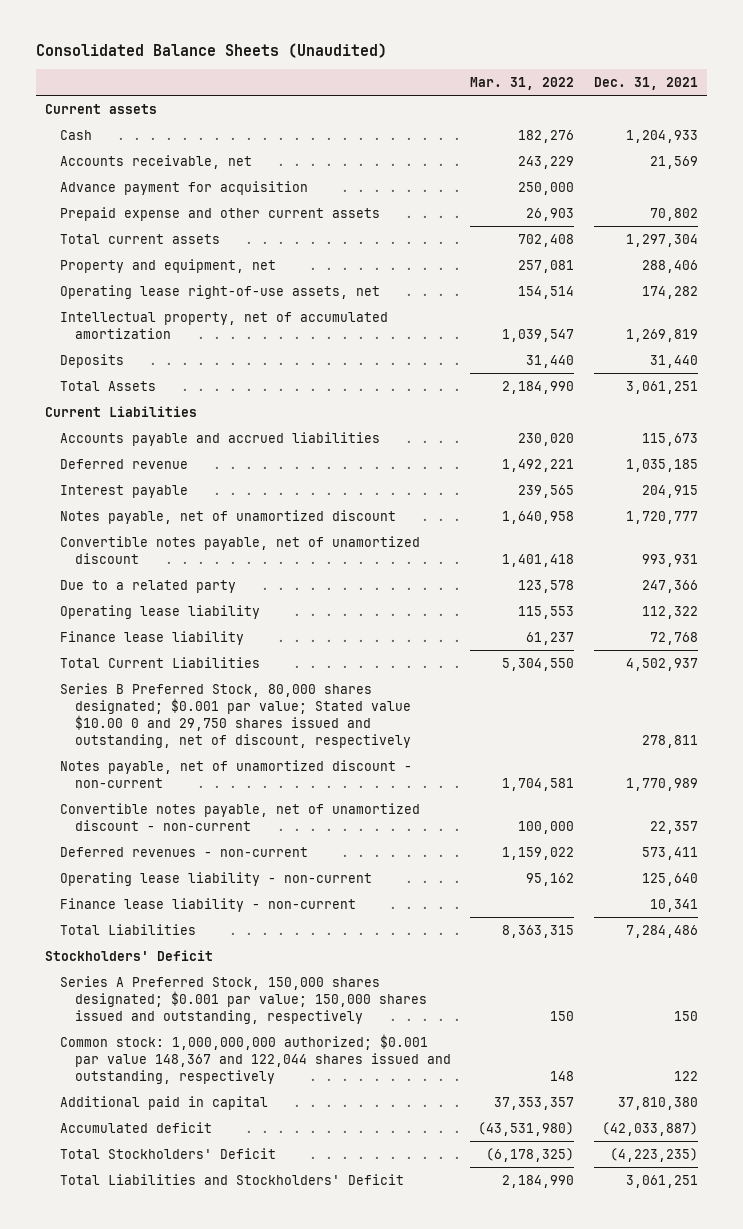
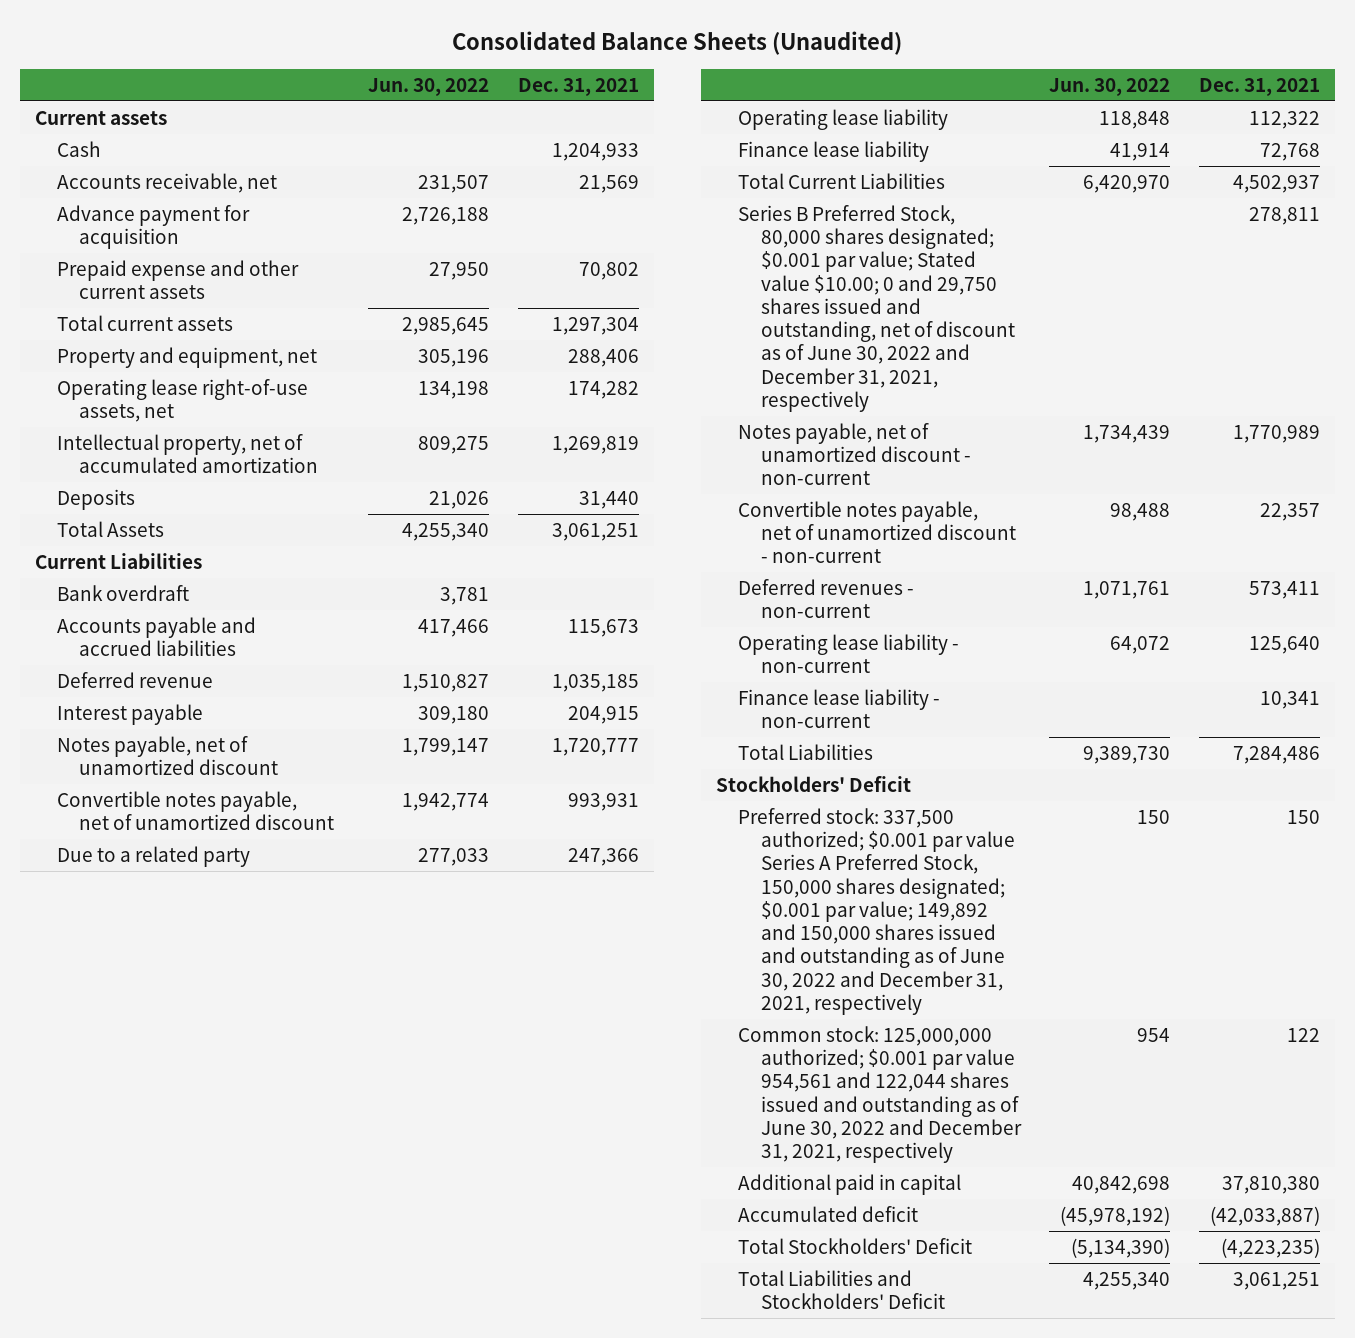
- | Mar. 31, 2022 | Dec. 31, 2021
+ | Jun. 30, 2022 | Dec. 31, 2021
+ Bank overdraft | 3,781 |
- Series B Preferred Stock, 80,000 shares designated; $0.001 par value; Stated value $10.00 0 and 29,750 shares issued and outstanding, net of discount, respectively | | 278,811
+ Series B Preferred Stock, 80,000 shares designated; $0.001 par value; Stated value $10.00; 0 and 29,750 shares issued and outstanding, net of discount as of June 30, 2022 and December 31, 2021, respectively | | 278,811
- Series A Preferred Stock, 150,000 shares designated; $0.001 par value; 150,000 shares issued and outstanding, respectively | 150 | 150
- Common stock: 1,000,000,000 authorized; $0.001 par value 148,367 and 122,044 shares issued and outstanding, respectively | 148 | 122
+ Preferred stock: 337,500 authorized; $0.001 par value Series A Preferred Stock, 150,000 shares designated; $0.001 par value; 149,892 and 150,000 shares issued and outstanding as of June 30, 2022 and December 31, 2021, respectively | 150 | 150
+ Common stock: 125,000,000 authorized; $0.001 par value 954,561 and 122,044 shares issued and outstanding as of June 30, 2022 and December 31, 2021, respectively | 954 | 122

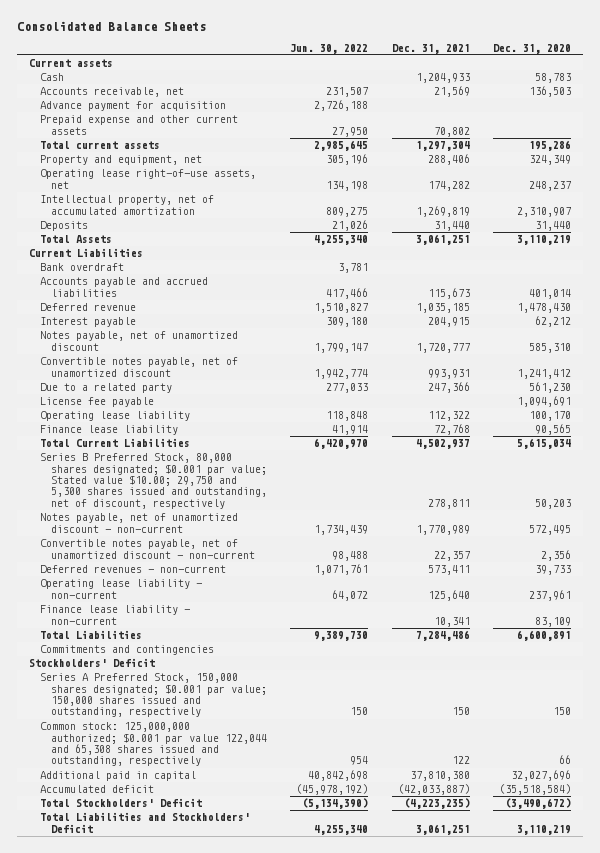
- Consolidated Balance Sheets (Unaudited)
+ Consolidated Balance Sheets
- | Jun. 30, 2022 | Dec. 31, 2021
+ | Jun. 30, 2022 | Dec. 31, 2021 | Dec. 31, 2020
+ License fee payable | | | 1,094,691
- Series B Preferred Stock, 80,000 shares designated; $0.001 par value; Stated value $10.00; 0 and 29,750 shares issued and outstanding, net of discount as of June 30, 2022 and December 31, 2021, respectively | | 278,811
+ Series B Preferred Stock, 80,000 shares designated; $0.001 par value; Stated value $10.00; 29,750 and 5,300 shares issued and outstanding, net of discount, respectively | | 278,811 | 50,203
+ Commitments and contingencies
- Preferred stock: 337,500 authorized; $0.001 par value Series A Preferred Stock, 150,000 shares designated; $0.001 par value; 149,892 and 150,000 shares issued and outstanding as of June 30, 2022 and December 31, 2021, respectively | 150 | 150
- Common stock: 125,000,000 authorized; $0.001 par value 954,561 and 122,044 shares issued and outstanding as of June 30, 2022 and December 31, 2021, respectively | 954 | 122
+ Series A Preferred Stock, 150,000 shares designated; $0.001 par value; 150,000 shares issued and outstanding, respectively | 150 | 150 | 150
+ Common stock: 125,000,000 authorized; $0.001 par value 122,044 and 65,308 shares issued and outstanding, respectively | 954 | 122 | 66

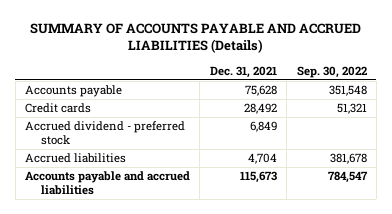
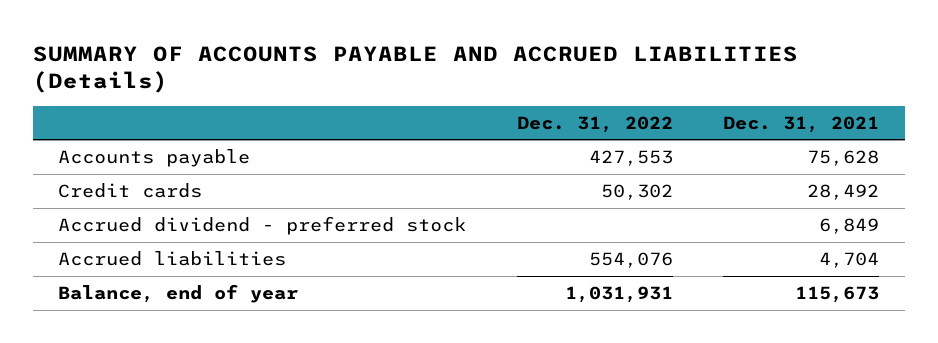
- | Dec. 31, 2021 | Sep. 30, 2022
+ | Dec. 31, 2022 | Dec. 31, 2021
- Accounts payable and accrued liabilities | 115,673 | 784,547
+ Balance, end of year | 1,031,931 | 115,673

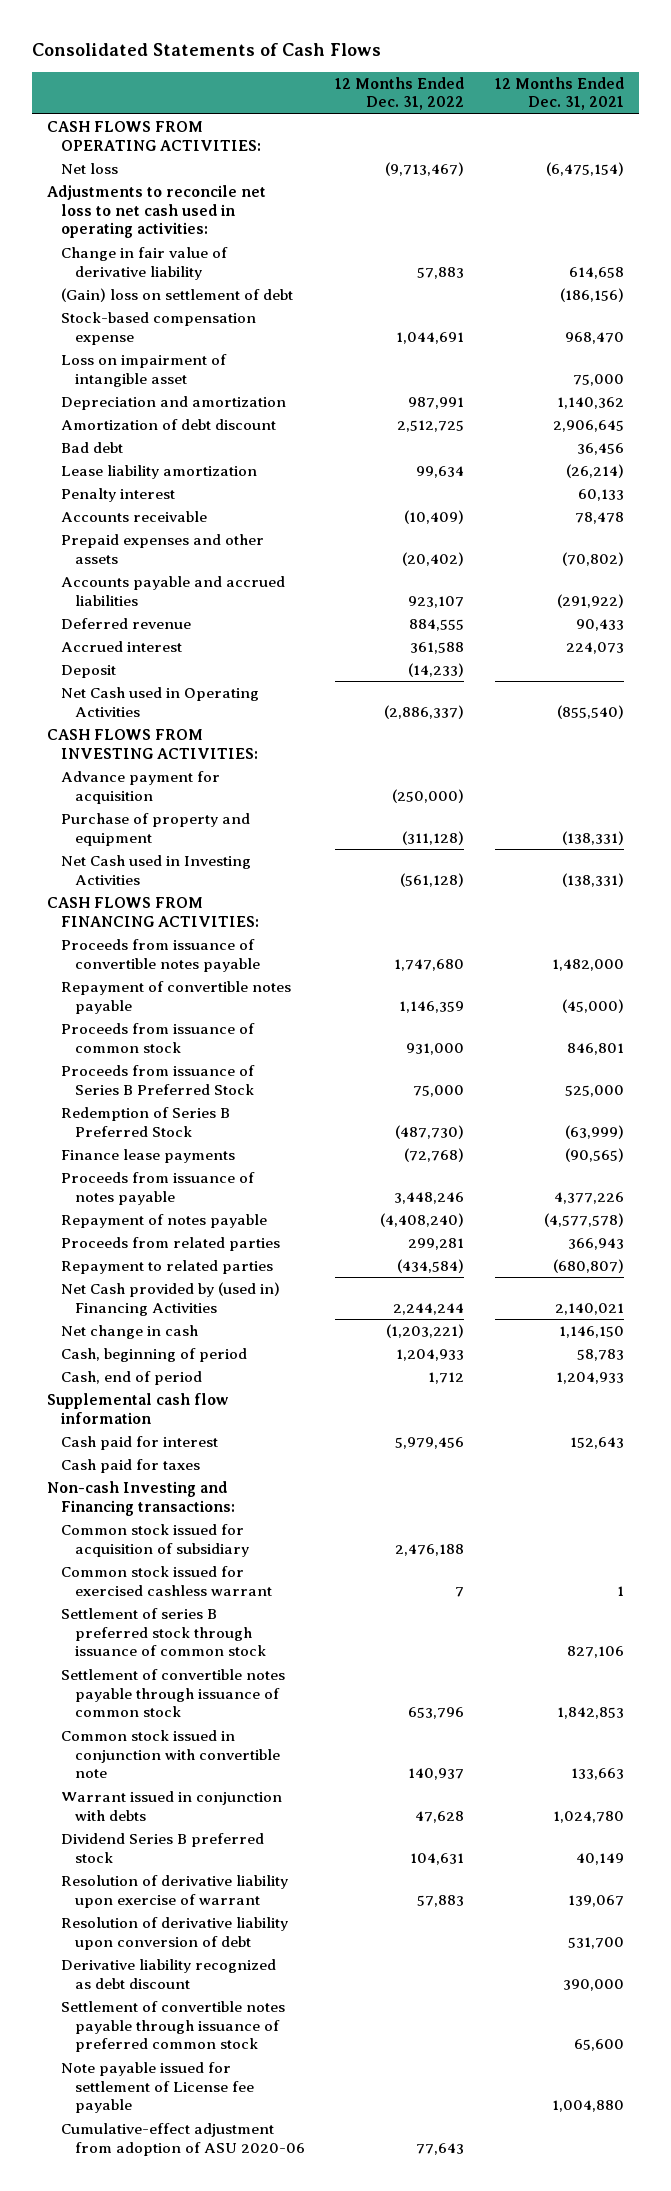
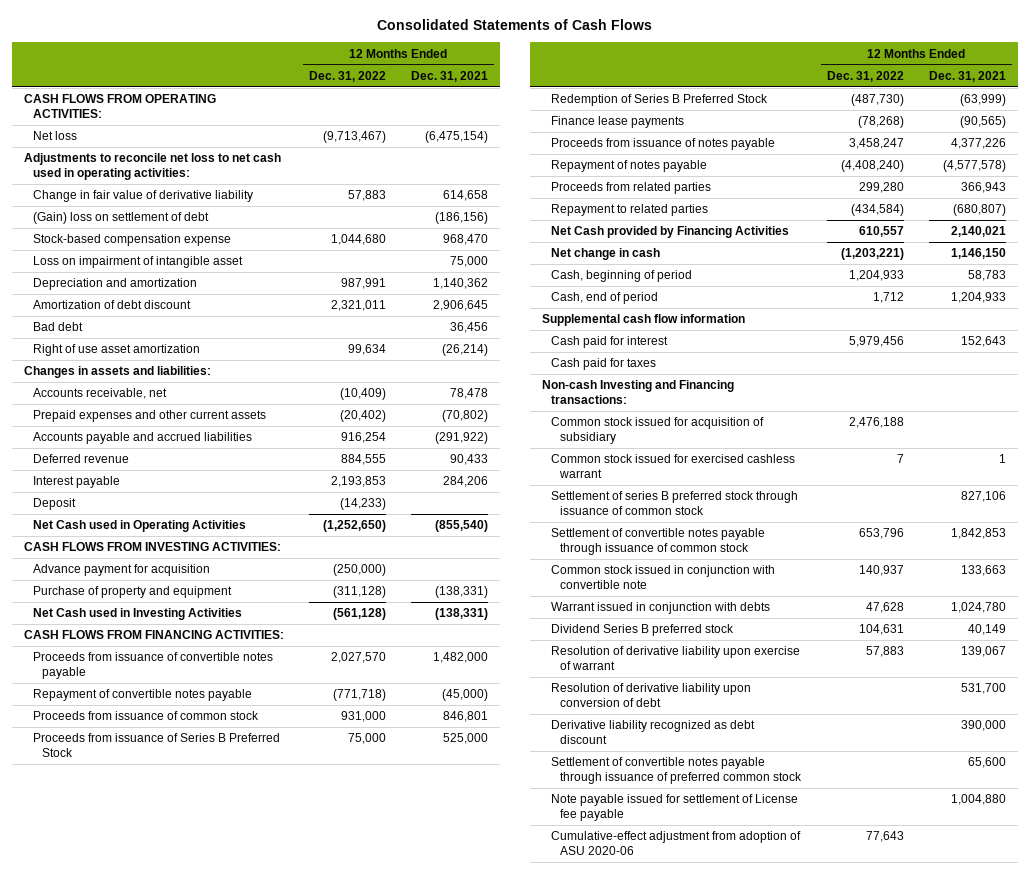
- Stock-based compensation expense | 1,044,691 | 968,470
+ Stock-based compensation expense | 1,044,680 | 968,470
- Amortization of debt discount | 2,512,725 | 2,906,645
+ Amortization of debt discount | 2,321,011 | 2,906,645
- Lease liability amortization | 99,634 | (26,214)
- Penalty interest | | 60,133
- Accounts receivable | (10,409) | 78,478
- Prepaid expenses and other assets | (20,402) | (70,802)
- Accounts payable and accrued liabilities | 923,107 | (291,922)
+ Right of use asset amortization | 99,634 | (26,214)
+ Changes in assets and liabilities:
+ Accounts receivable, net | (10,409) | 78,478
+ Prepaid expenses and other current assets | (20,402) | (70,802)
+ Accounts payable and accrued liabilities | 916,254 | (291,922)
- Accrued interest | 361,588 | 224,073
+ Interest payable | 2,193,853 | 284,206
- Net Cash used in Operating Activities | (2,886,337) | (855,540)
+ Net Cash used in Operating Activities | (1,252,650) | (855,540)
- Proceeds from issuance of convertible notes payable | 1,747,680 | 1,482,000
- Repayment of convertible notes payable | 1,146,359 | (45,000)
+ Proceeds from issuance of convertible notes payable | 2,027,570 | 1,482,000
+ Repayment of convertible notes payable | (771,718) | (45,000)
- Finance lease payments | (72,768) | (90,565)
- Proceeds from issuance of notes payable | 3,448,246 | 4,377,226
+ Finance lease payments | (78,268) | (90,565)
+ Proceeds from issuance of notes payable | 3,458,247 | 4,377,226
- Proceeds from related parties | 299,281 | 366,943
+ Proceeds from related parties | 299,280 | 366,943
- Net Cash provided by (used in) Financing Activities | 2,244,244 | 2,140,021
+ Net Cash provided by Financing Activities | 610,557 | 2,140,021

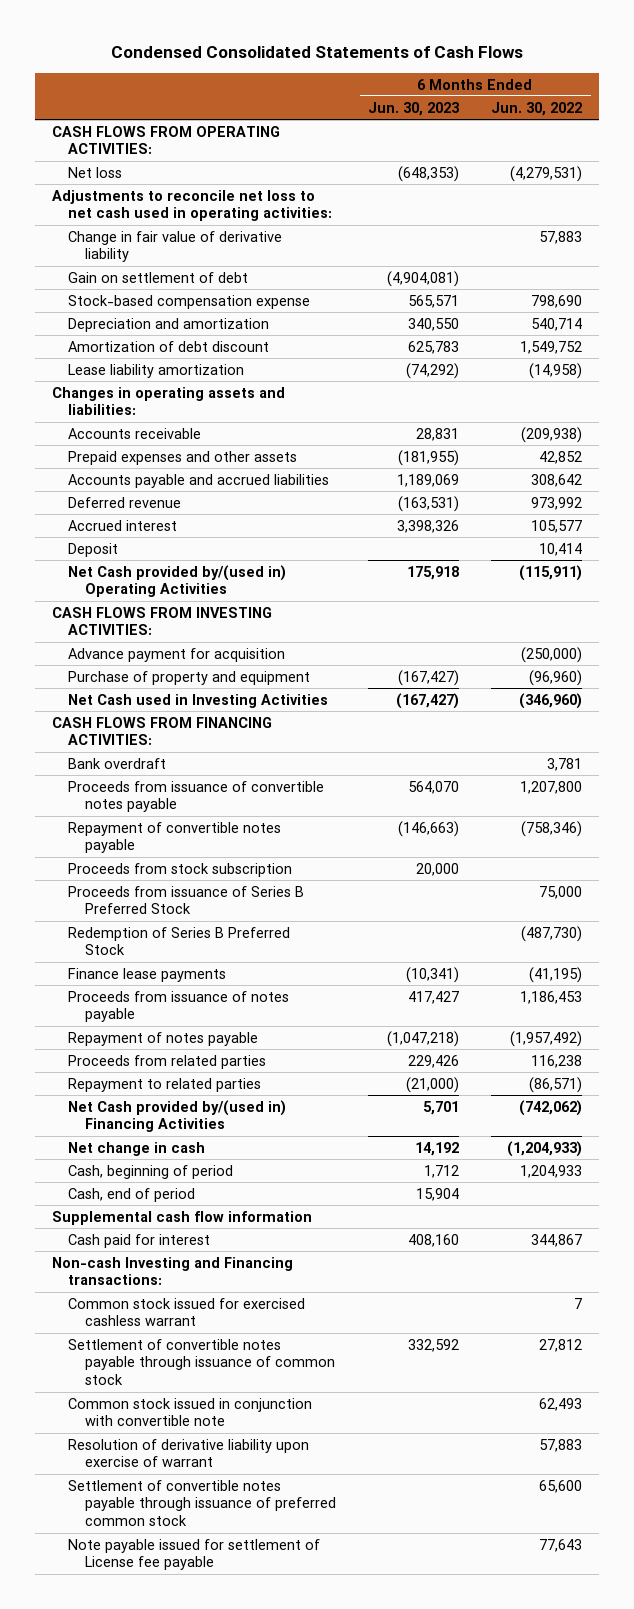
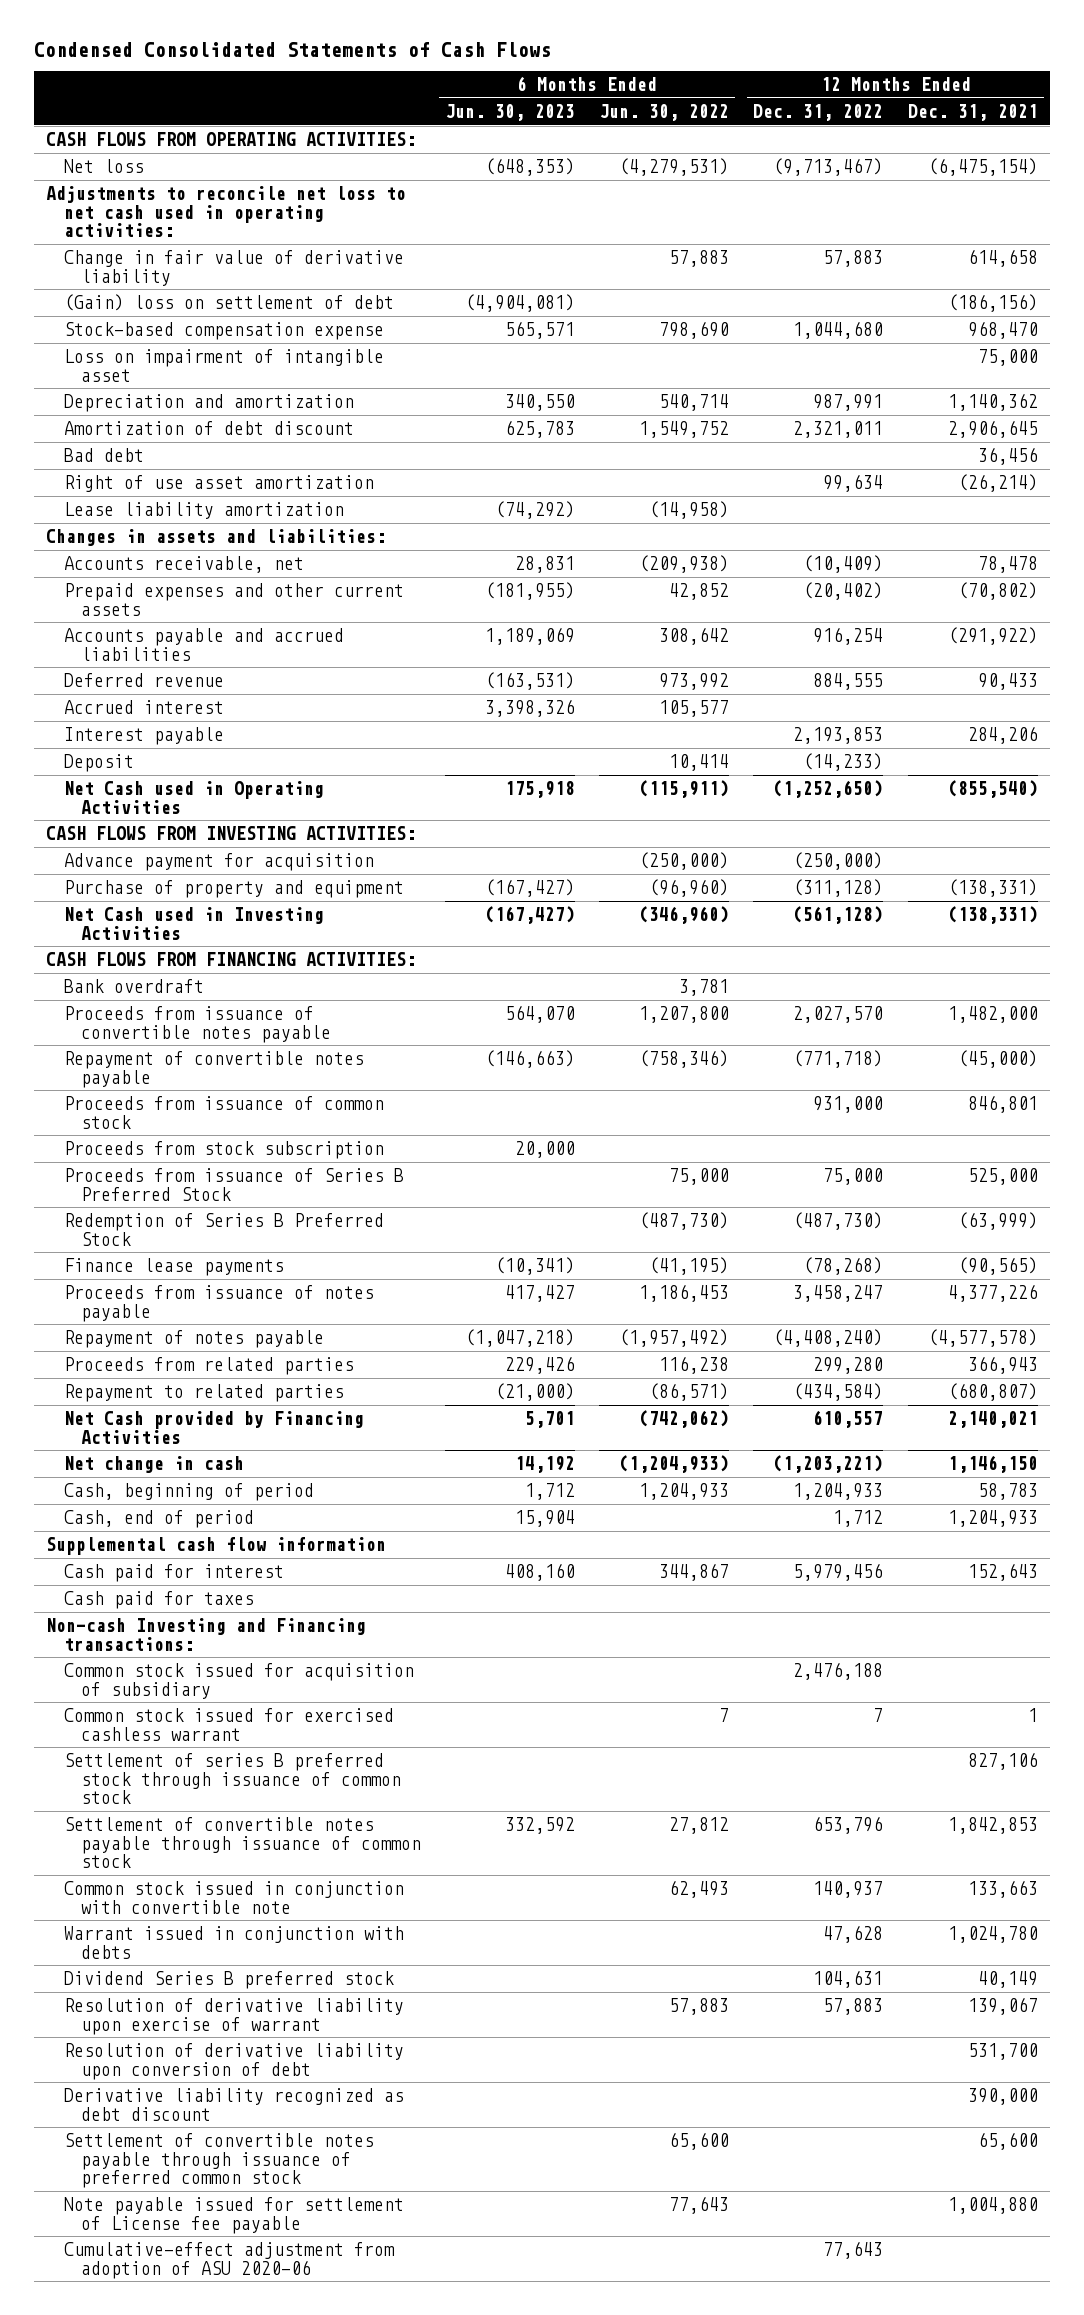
- | 6 Months Ended Jun. 30, 2023 | 6 Months Ended Jun. 30, 2022
+ | 6 Months Ended Jun. 30, 2023 | 6 Months Ended Jun. 30, 2022 | 12 Months Ended Dec. 31, 2022 | 12 Months Ended Dec. 31, 2021
- Gain on settlement of debt | (4,904,081) |
+ (Gain) loss on settlement of debt | (4,904,081) | | | (186,156)
+ Loss on impairment of intangible asset | | | | 75,000
+ Bad debt | | | | 36,456
+ Right of use asset amortization | | | 99,634 | (26,214)
- Changes in operating assets and liabilities:
- Accounts receivable | 28,831 | (209,938)
- Prepaid expenses and other assets | (181,955) | 42,852
+ Changes in assets and liabilities:
+ Accounts receivable, net | 28,831 | (209,938) | (10,409) | 78,478
+ Prepaid expenses and other current assets | (181,955) | 42,852 | (20,402) | (70,802)
+ Interest payable | | | 2,193,853 | 284,206
- Net Cash provided by/(used in) Operating Activities | 175,918 | (115,911)
+ Net Cash used in Operating Activities | 175,918 | (115,911) | (1,252,650) | (855,540)
+ Proceeds from issuance of common stock | | | 931,000 | 846,801
- Net Cash provided by/(used in) Financing Activities | 5,701 | (742,062)
+ Net Cash provided by Financing Activities | 5,701 | (742,062) | 610,557 | 2,140,021
+ Cash paid for taxes
+ Common stock issued for acquisition of subsidiary | | | 2,476,188 |
+ Settlement of series B preferred stock through issuance of common stock | | | | 827,106
+ Warrant issued in conjunction with debts | | | 47,628 | 1,024,780
+ Dividend Series B preferred stock | | | 104,631 | 40,149
+ Resolution of derivative liability upon conversion of debt | | | | 531,700
+ Derivative liability recognized as debt discount | | | | 390,000
+ Cumulative-effect adjustment from adoption of ASU 2020-06 | | | 77,643 |

